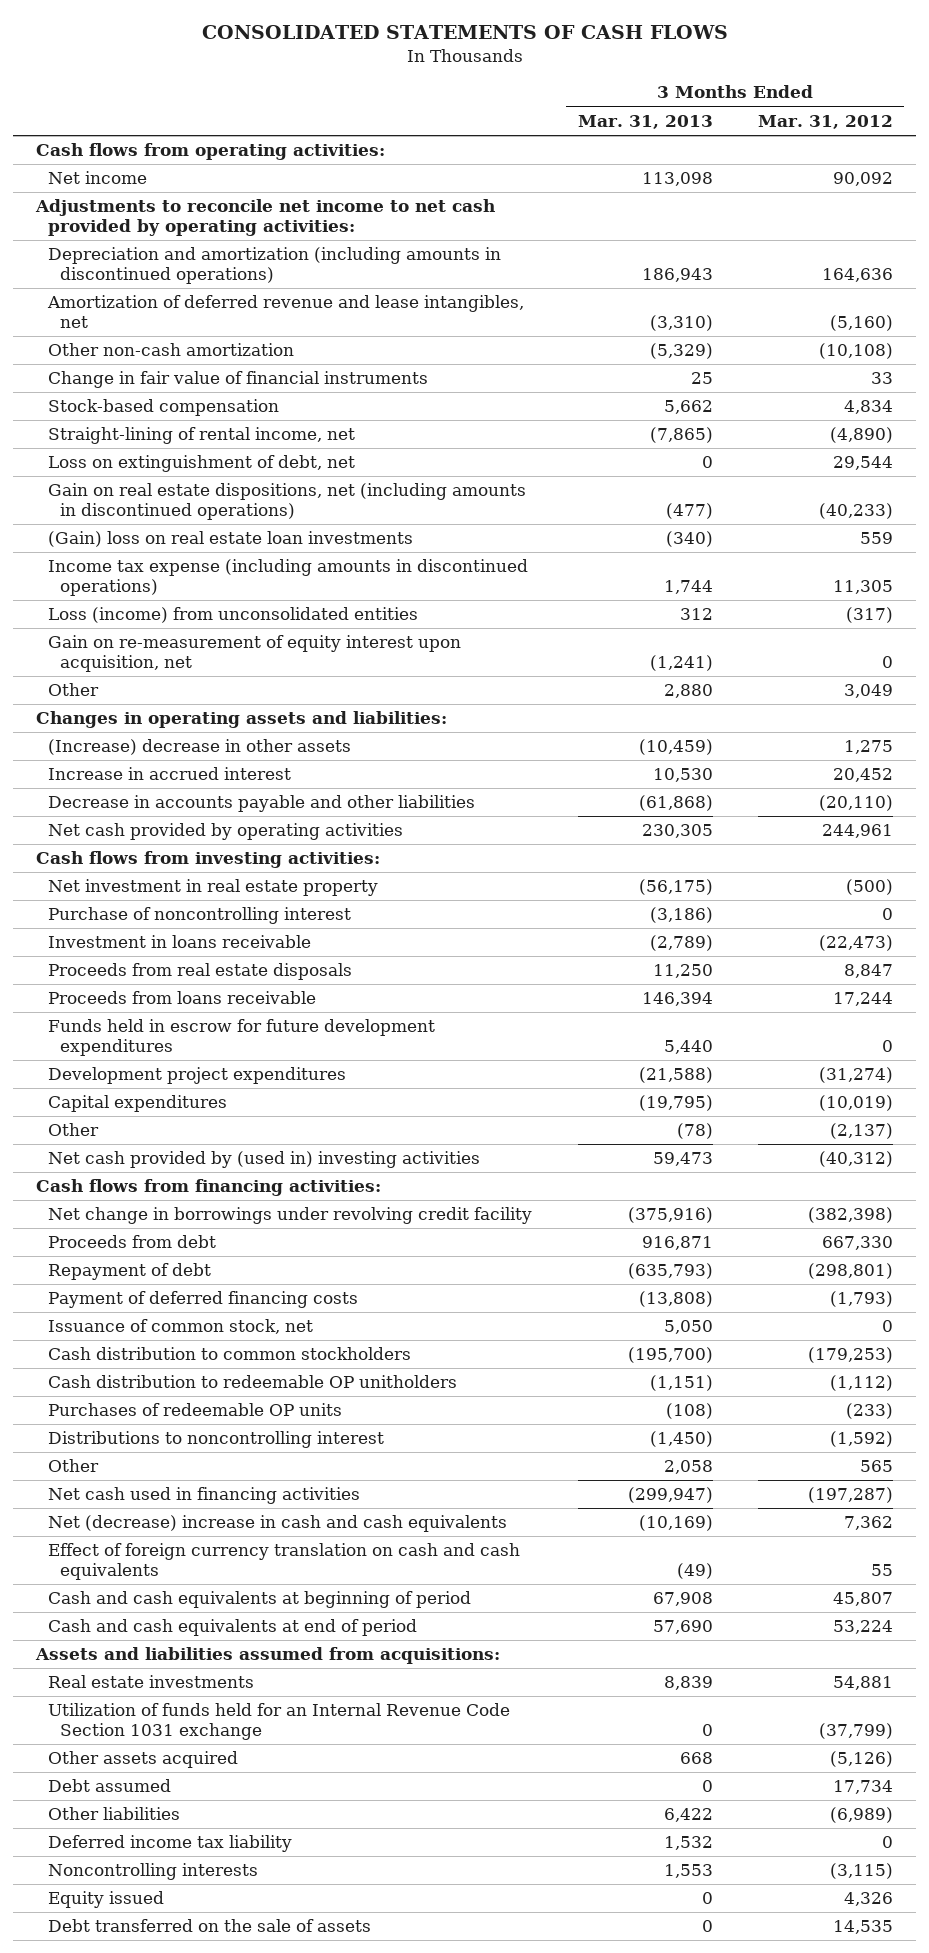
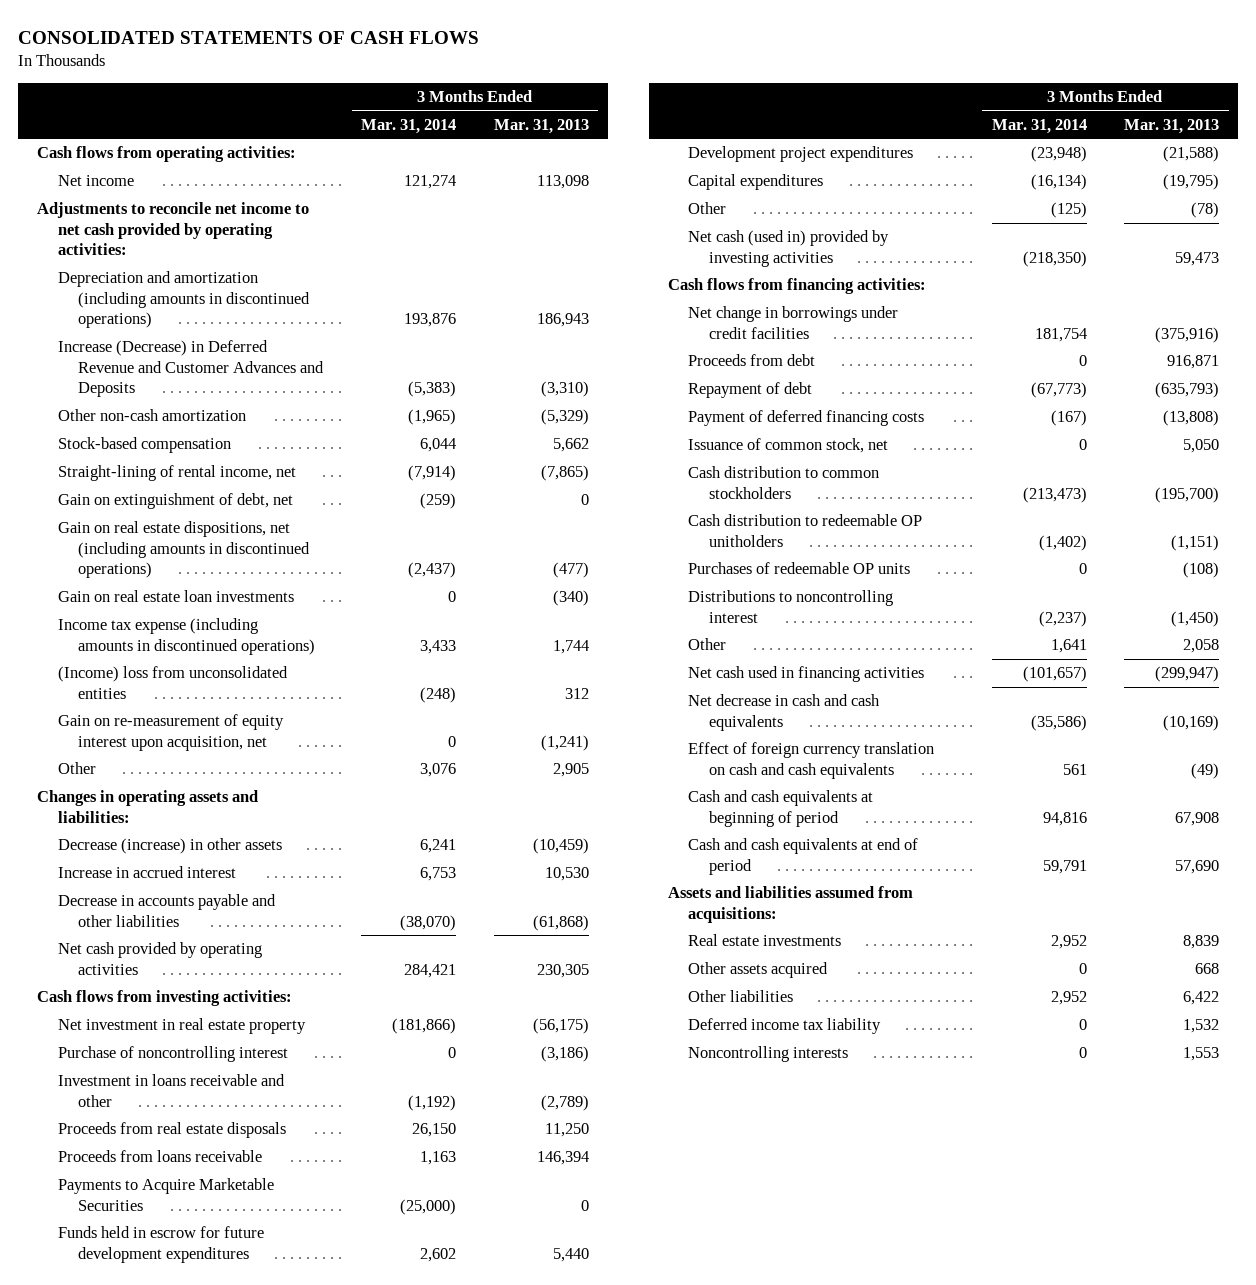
- | 3 Months Ended Mar. 31, 2013 | 3 Months Ended Mar. 31, 2012
+ | 3 Months Ended Mar. 31, 2014 | 3 Months Ended Mar. 31, 2013
- Amortization of deferred revenue and lease intangibles, net | (3,310) | (5,160)
+ Increase (Decrease) in Deferred Revenue and Customer Advances and Deposits | (5,383) | (3,310)
- Change in fair value of financial instruments | 25 | 33
- Loss on extinguishment of debt, net | 0 | 29,544
+ Gain on extinguishment of debt, net | (259) | 0
- (Gain) loss on real estate loan investments | (340) | 559
+ Gain on real estate loan investments | 0 | (340)
- Loss (income) from unconsolidated entities | 312 | (317)
+ (Income) loss from unconsolidated entities | (248) | 312
- Other | 2,880 | 3,049
+ Other | 3,076 | 2,905
- (Increase) decrease in other assets | (10,459) | 1,275
+ Decrease (increase) in other assets | 6,241 | (10,459)
- Investment in loans receivable | (2,789) | (22,473)
+ Investment in loans receivable and other | (1,192) | (2,789)
+ Payments to Acquire Marketable Securities | (25,000) | 0
- Net cash provided by (used in) investing activities | 59,473 | (40,312)
+ Net cash (used in) provided by investing activities | (218,350) | 59,473
- Net change in borrowings under revolving credit facility | (375,916) | (382,398)
+ Net change in borrowings under credit facilities | 181,754 | (375,916)
- Net (decrease) increase in cash and cash equivalents | (10,169) | 7,362
+ Net decrease in cash and cash equivalents | (35,586) | (10,169)
- Utilization of funds held for an Internal Revenue Code Section 1031 exchange | 0 | (37,799)
- Debt assumed | 0 | 17,734
- Equity issued | 0 | 4,326
- Debt transferred on the sale of assets | 0 | 14,535

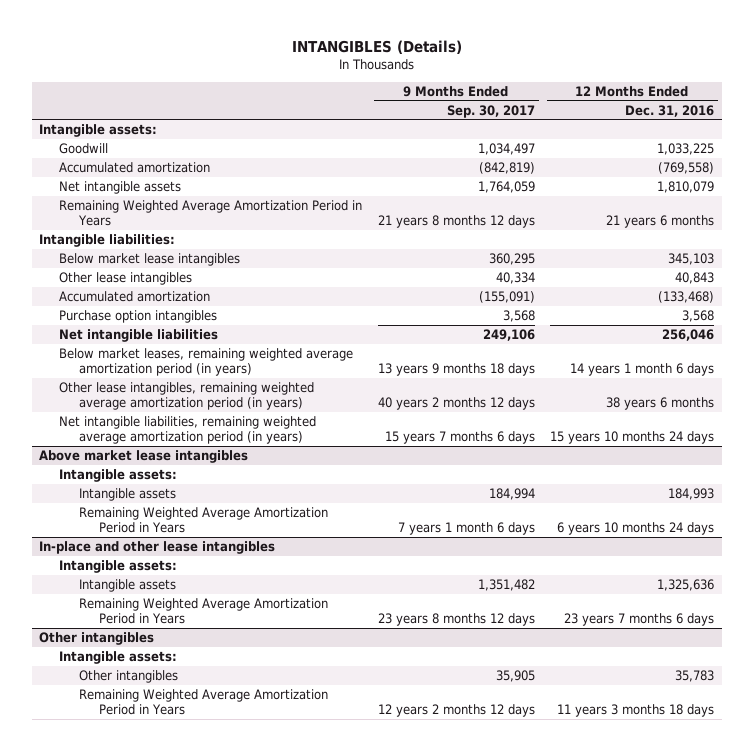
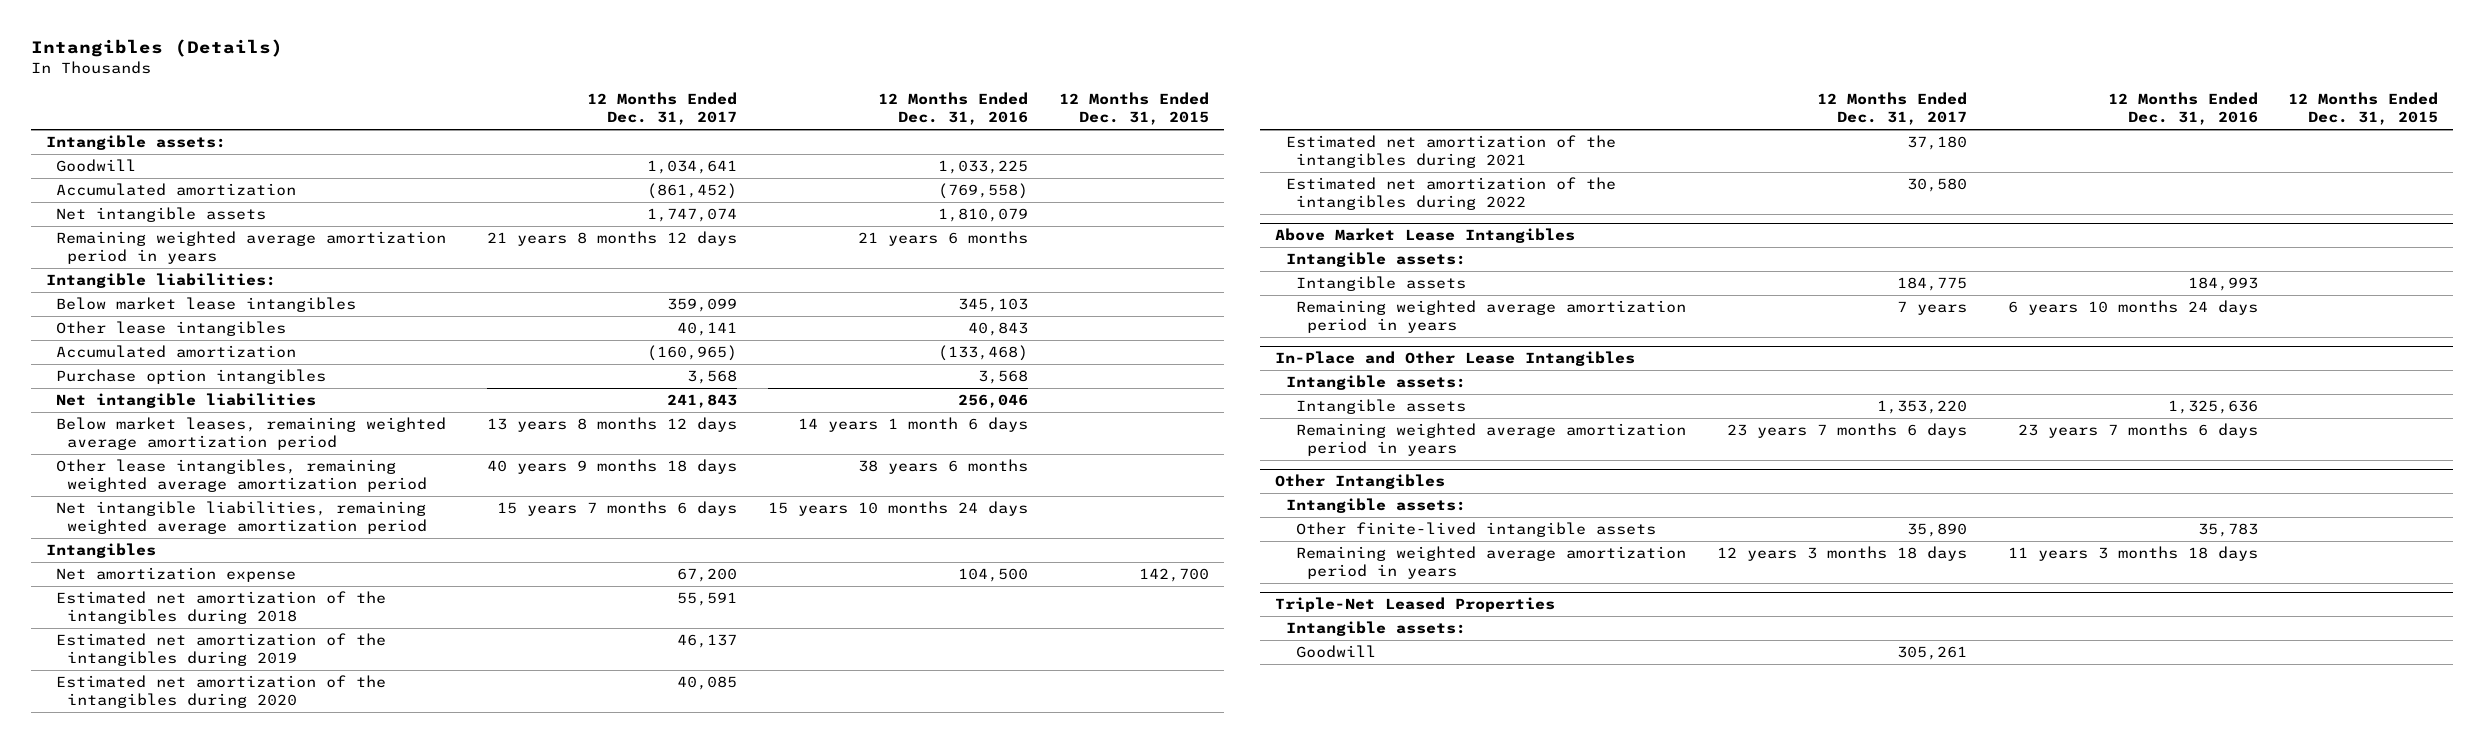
- INTANGIBLES (Details)
+ Intangibles (Details)
- | 9 Months Ended Sep. 30, 2017 | 12 Months Ended Dec. 31, 2016
+ | 12 Months Ended Dec. 31, 2017 | 12 Months Ended Dec. 31, 2016 | 12 Months Ended Dec. 31, 2015
- Remaining Weighted Average Amortization Period in Years | 21 years 8 months 12 days | 21 years 6 months
+ Remaining weighted average amortization period in years | 21 years 8 months 12 days | 21 years 6 months |
- Below market leases, remaining weighted average amortization period (in years) | 13 years 9 months 18 days | 14 years 1 month 6 days
- Other lease intangibles, remaining weighted average amortization period (in years) | 40 years 2 months 12 days | 38 years 6 months
- Net intangible liabilities, remaining weighted average amortization period (in years) | 15 years 7 months 6 days | 15 years 10 months 24 days
- Above market lease intangibles
+ Below market leases, remaining weighted average amortization period | 13 years 8 months 12 days | 14 years 1 month 6 days |
+ Other lease intangibles, remaining weighted average amortization period | 40 years 9 months 18 days | 38 years 6 months |
+ Net intangible liabilities, remaining weighted average amortization period | 15 years 7 months 6 days | 15 years 10 months 24 days |
+ Intangibles
+ Net amortization expense | 67,200 | 104,500 | 142,700
+ Estimated net amortization of the intangibles during 2018 | 55,591 | |
+ Estimated net amortization of the intangibles during 2019 | 46,137 | |
+ Estimated net amortization of the intangibles during 2020 | 40,085 | |
+ Estimated net amortization of the intangibles during 2021 | 37,180 | |
+ Estimated net amortization of the intangibles during 2022 | 30,580 | |
+ Above Market Lease Intangibles
- Remaining Weighted Average Amortization Period in Years | 7 years 1 month 6 days | 6 years 10 months 24 days
- In-place and other lease intangibles
+ Remaining weighted average amortization period in years | 7 years | 6 years 10 months 24 days |
+ In-Place and Other Lease Intangibles
- Remaining Weighted Average Amortization Period in Years | 23 years 8 months 12 days | 23 years 7 months 6 days
- Other intangibles
+ Remaining weighted average amortization period in years | 23 years 7 months 6 days | 23 years 7 months 6 days |
+ Other Intangibles
- Other intangibles | 35,905 | 35,783
- Remaining Weighted Average Amortization Period in Years | 12 years 2 months 12 days | 11 years 3 months 18 days
+ Other finite-lived intangible assets | 35,890 | 35,783 |
+ Remaining weighted average amortization period in years | 12 years 3 months 18 days | 11 years 3 months 18 days |
+ Triple-Net Leased Properties
+ Intangible assets:
+ Goodwill | 305,261 | |

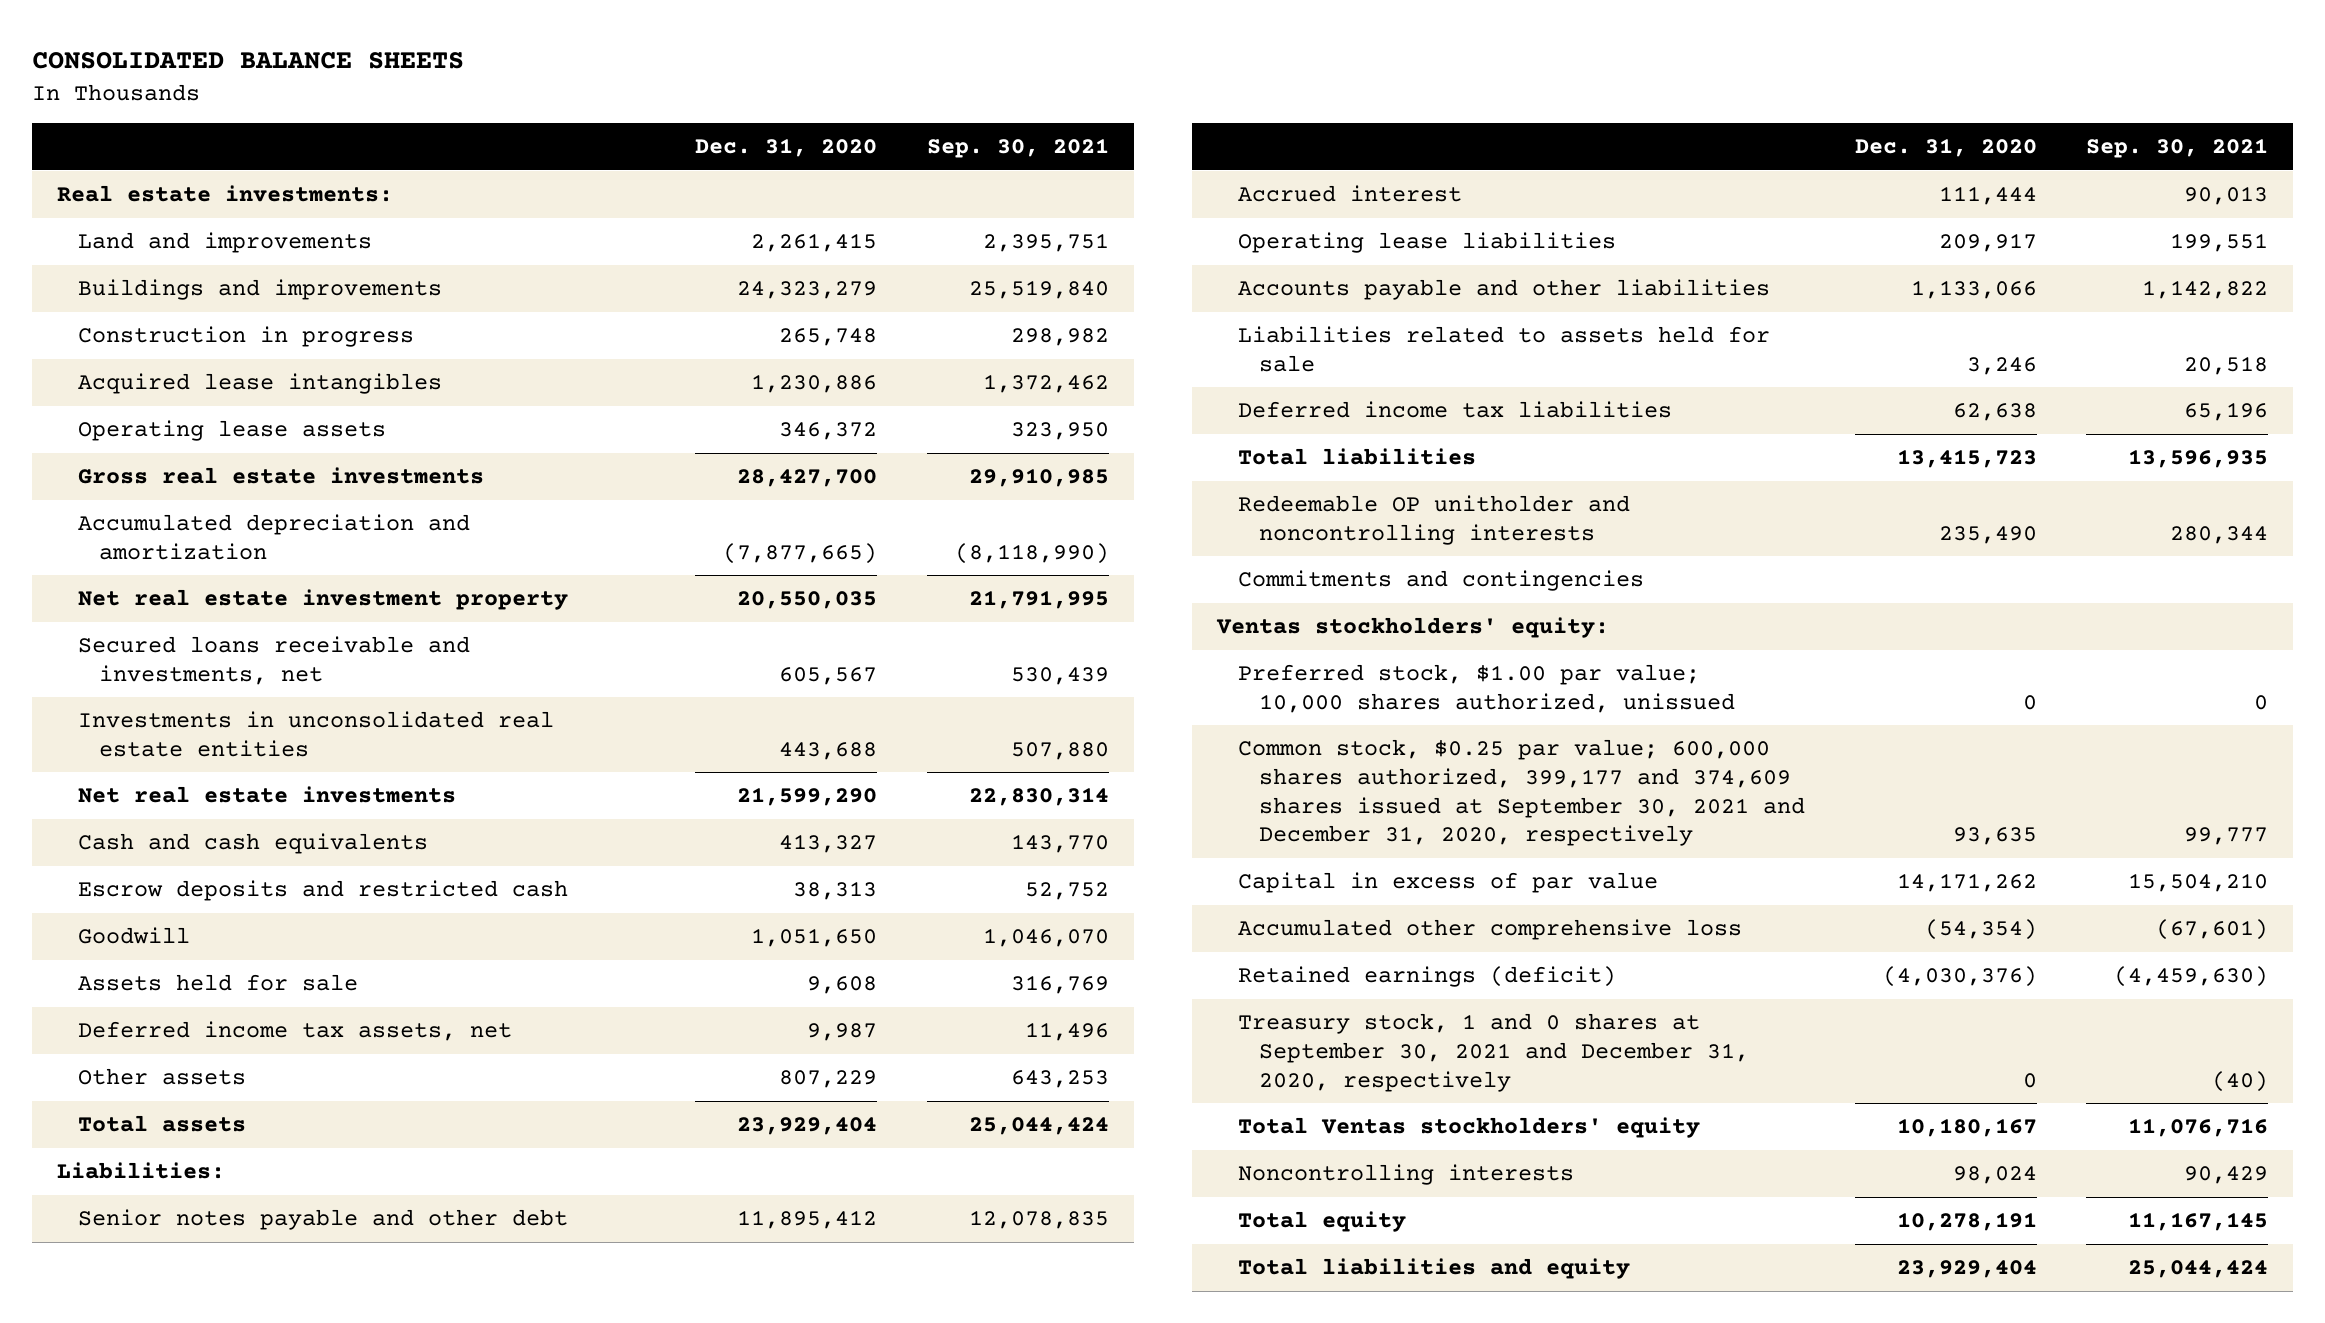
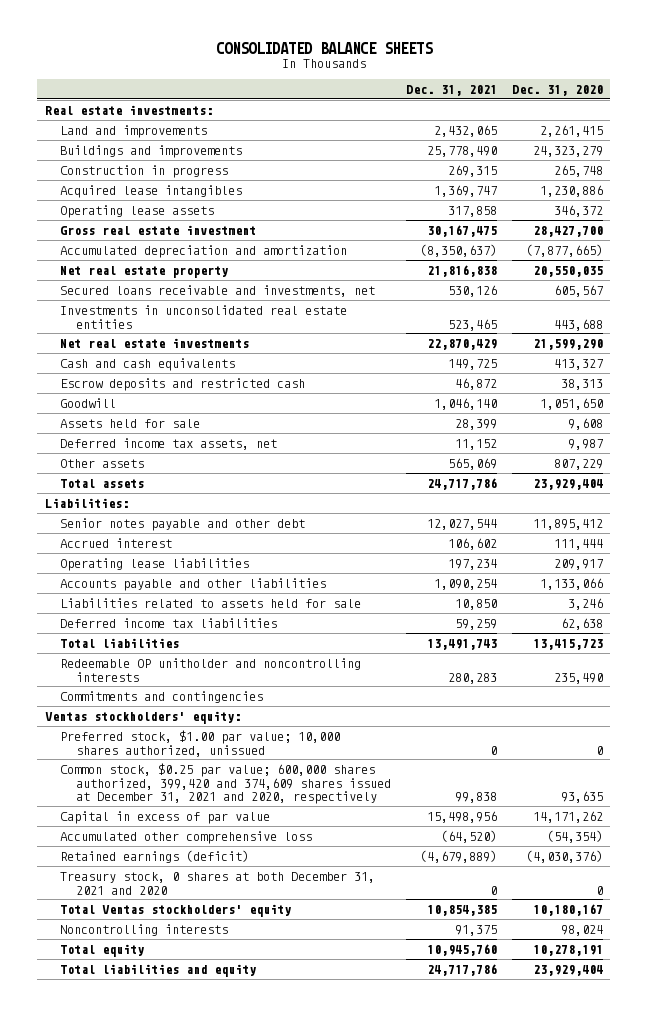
- | Dec. 31, 2020 | Sep. 30, 2021
+ | Dec. 31, 2021 | Dec. 31, 2020
- Gross real estate investments | 28,427,700 | 29,910,985
+ Gross real estate investment | 30,167,475 | 28,427,700
- Net real estate investment property | 20,550,035 | 21,791,995
+ Net real estate property | 21,816,838 | 20,550,035
- Common stock, $0.25 par value; 600,000 shares authorized, 399,177 and 374,609 shares issued at September 30, 2021 and December 31, 2020, respectively | 93,635 | 99,777
+ Common stock, $0.25 par value; 600,000 shares authorized, 399,420 and 374,609 shares issued at December 31, 2021 and 2020, respectively | 99,838 | 93,635
- Treasury stock, 1 and 0 shares at September 30, 2021 and December 31, 2020, respectively | 0 | (40)
+ Treasury stock, 0 shares at both December 31, 2021 and 2020 | 0 | 0

